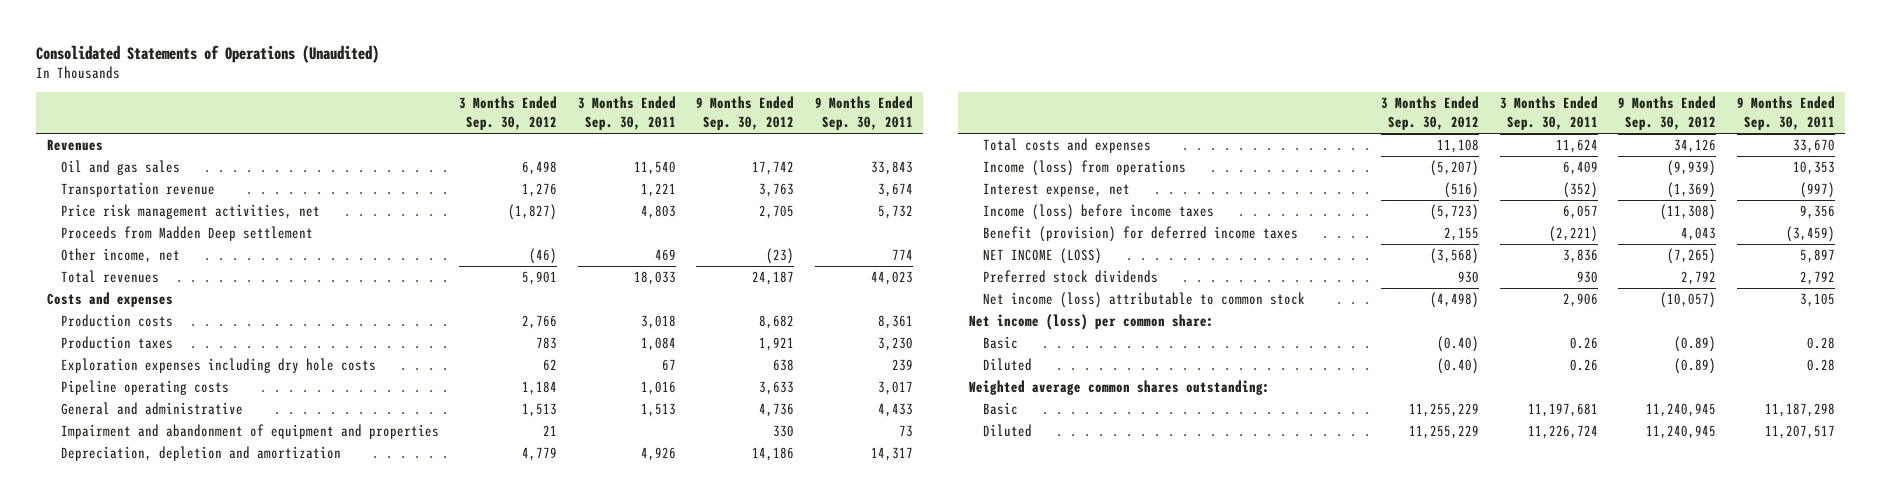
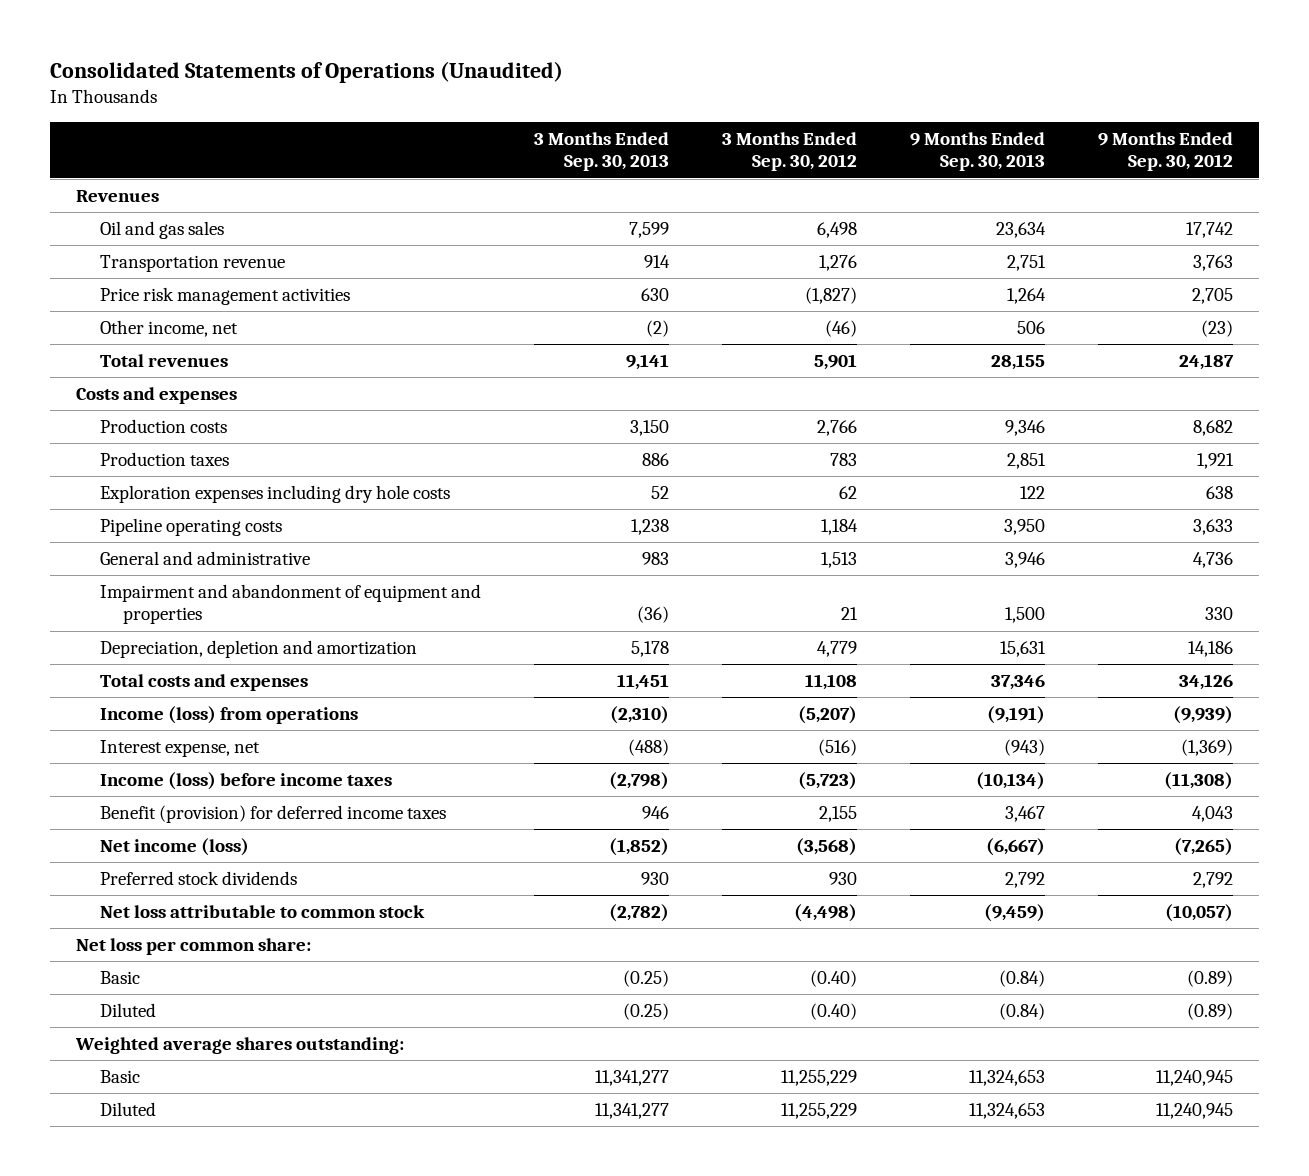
- | 3 Months Ended Sep. 30, 2012 | 3 Months Ended Sep. 30, 2011 | 9 Months Ended Sep. 30, 2012 | 9 Months Ended Sep. 30, 2011
+ | 3 Months Ended Sep. 30, 2013 | 3 Months Ended Sep. 30, 2012 | 9 Months Ended Sep. 30, 2013 | 9 Months Ended Sep. 30, 2012
- Price risk management activities, net | (1,827) | 4,803 | 2,705 | 5,732
- Proceeds from Madden Deep settlement
+ Price risk management activities | 630 | (1,827) | 1,264 | 2,705
- NET INCOME (LOSS) | (3,568) | 3,836 | (7,265) | 5,897
+ Net income (loss) | (1,852) | (3,568) | (6,667) | (7,265)
- Net income (loss) attributable to common stock | (4,498) | 2,906 | (10,057) | 3,105
- Net income (loss) per common share:
+ Net loss attributable to common stock | (2,782) | (4,498) | (9,459) | (10,057)
+ Net loss per common share:
- Weighted average common shares outstanding:
+ Weighted average shares outstanding:

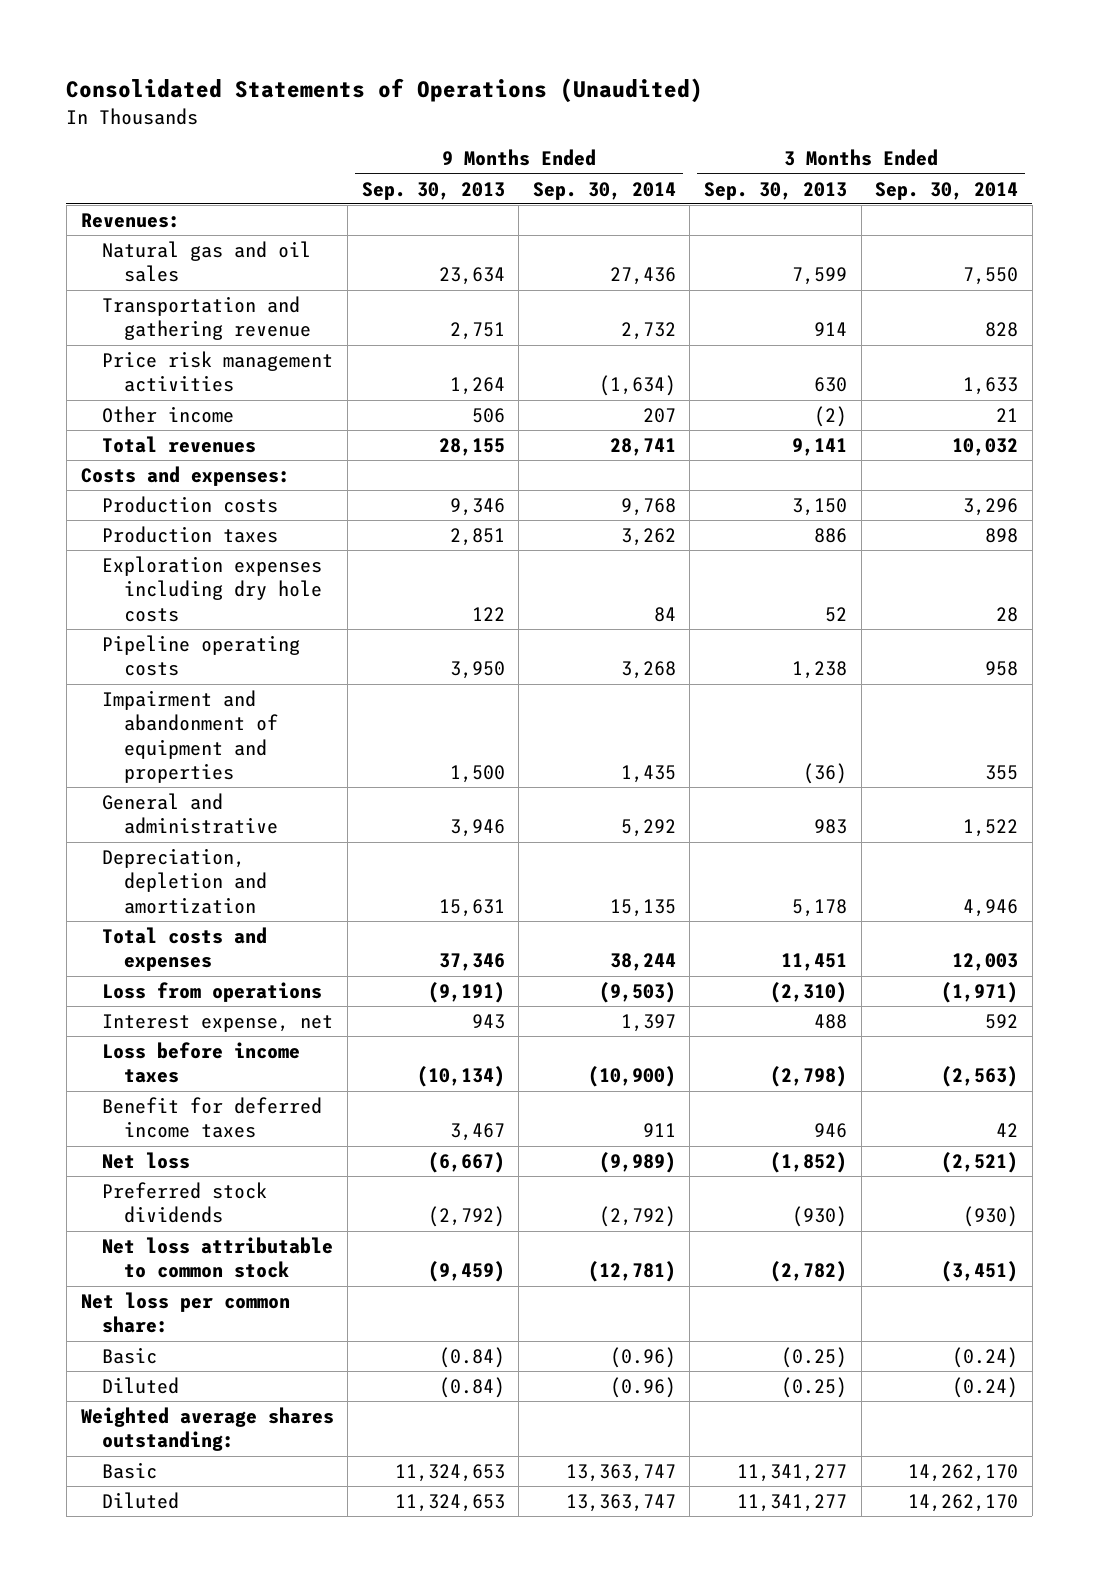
- | 3 Months Ended Sep. 30, 2013 | 3 Months Ended Sep. 30, 2012 | 9 Months Ended Sep. 30, 2013 | 9 Months Ended Sep. 30, 2012
+ | 9 Months Ended Sep. 30, 2013 | 9 Months Ended Sep. 30, 2014 | 3 Months Ended Sep. 30, 2013 | 3 Months Ended Sep. 30, 2014
- Revenues
- Oil and gas sales | 7,599 | 6,498 | 23,634 | 17,742
- Transportation revenue | 914 | 1,276 | 2,751 | 3,763
+ Revenues:
+ Natural gas and oil sales | 23,634 | 27,436 | 7,599 | 7,550
+ Transportation and gathering revenue | 2,751 | 2,732 | 914 | 828
- Other income, net | (2) | (46) | 506 | (23)
+ Other income | 506 | 207 | (2) | 21
- Costs and expenses
+ Costs and expenses:
moved down: General and administrative | 3,946 | 5,292 | 983 | 1,522
- Income (loss) from operations | (2,310) | (5,207) | (9,191) | (9,939)
- Interest expense, net | (488) | (516) | (943) | (1,369)
- Income (loss) before income taxes | (2,798) | (5,723) | (10,134) | (11,308)
- Benefit (provision) for deferred income taxes | 946 | 2,155 | 3,467 | 4,043
- Net income (loss) | (1,852) | (3,568) | (6,667) | (7,265)
- Preferred stock dividends | 930 | 930 | 2,792 | 2,792
+ Loss from operations | (9,191) | (9,503) | (2,310) | (1,971)
+ Interest expense, net | 943 | 1,397 | 488 | 592
+ Loss before income taxes | (10,134) | (10,900) | (2,798) | (2,563)
+ Benefit for deferred income taxes | 3,467 | 911 | 946 | 42
+ Net loss | (6,667) | (9,989) | (1,852) | (2,521)
+ Preferred stock dividends | (2,792) | (2,792) | (930) | (930)

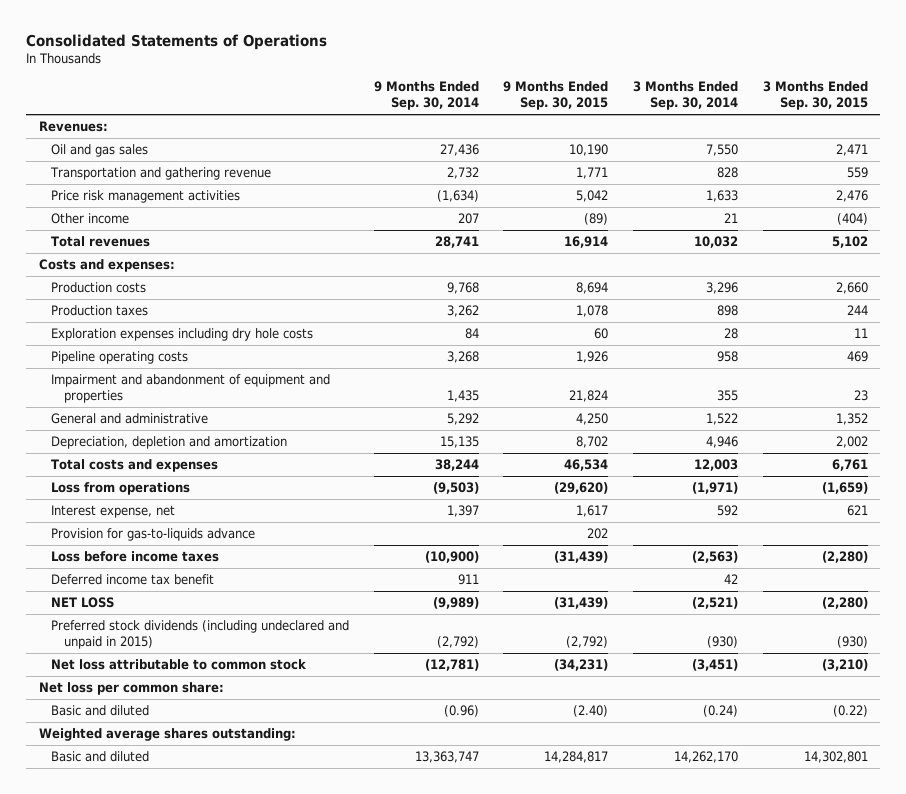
- Consolidated Statements of Operations (Unaudited)
+ Consolidated Statements of Operations
- | 9 Months Ended Sep. 30, 2013 | 9 Months Ended Sep. 30, 2014 | 3 Months Ended Sep. 30, 2013 | 3 Months Ended Sep. 30, 2014
+ | 9 Months Ended Sep. 30, 2014 | 9 Months Ended Sep. 30, 2015 | 3 Months Ended Sep. 30, 2014 | 3 Months Ended Sep. 30, 2015
- Natural gas and oil sales | 23,634 | 27,436 | 7,599 | 7,550
+ Oil and gas sales | 27,436 | 10,190 | 7,550 | 2,471
+ Provision for gas-to-liquids advance | | 202 | |
- Benefit for deferred income taxes | 3,467 | 911 | 946 | 42
- Net loss | (6,667) | (9,989) | (1,852) | (2,521)
- Preferred stock dividends | (2,792) | (2,792) | (930) | (930)
+ Deferred income tax benefit | 911 | | 42 |
+ NET LOSS | (9,989) | (31,439) | (2,521) | (2,280)
+ Preferred stock dividends (including undeclared and unpaid in 2015) | (2,792) | (2,792) | (930) | (930)
- Basic | (0.84) | (0.96) | (0.25) | (0.24)
- Diluted | (0.84) | (0.96) | (0.25) | (0.24)
+ Basic and diluted | (0.96) | (2.40) | (0.24) | (0.22)
- Basic | 11,324,653 | 13,363,747 | 11,341,277 | 14,262,170
- Diluted | 11,324,653 | 13,363,747 | 11,341,277 | 14,262,170
+ Basic and diluted | 13,363,747 | 14,284,817 | 14,262,170 | 14,302,801

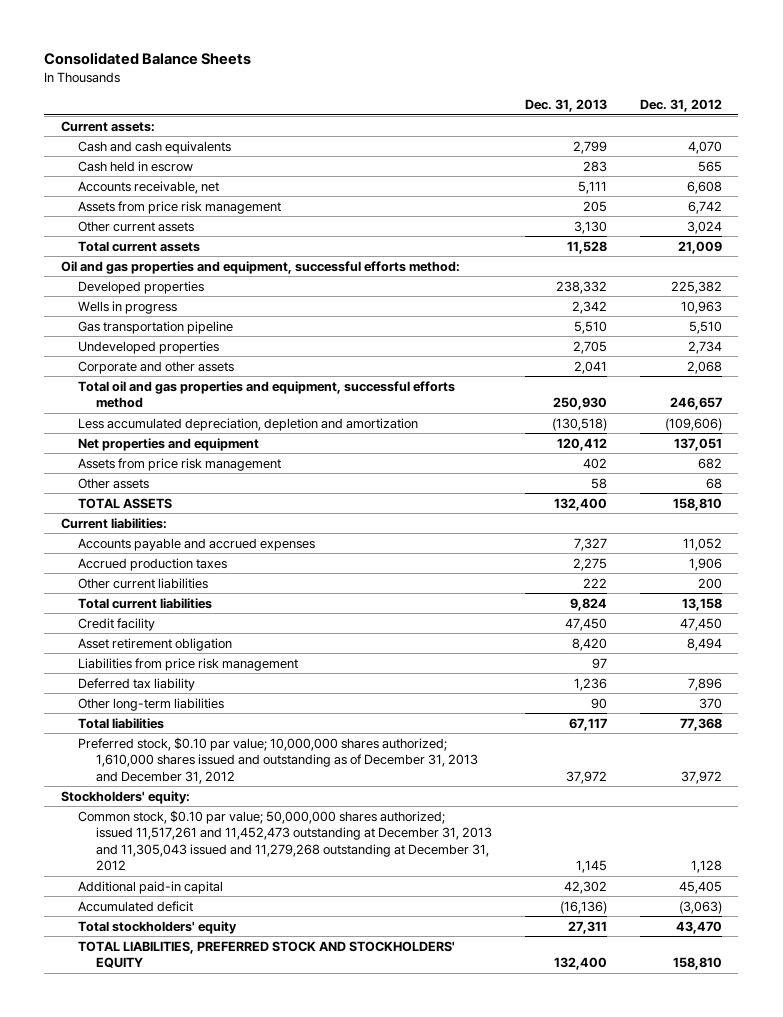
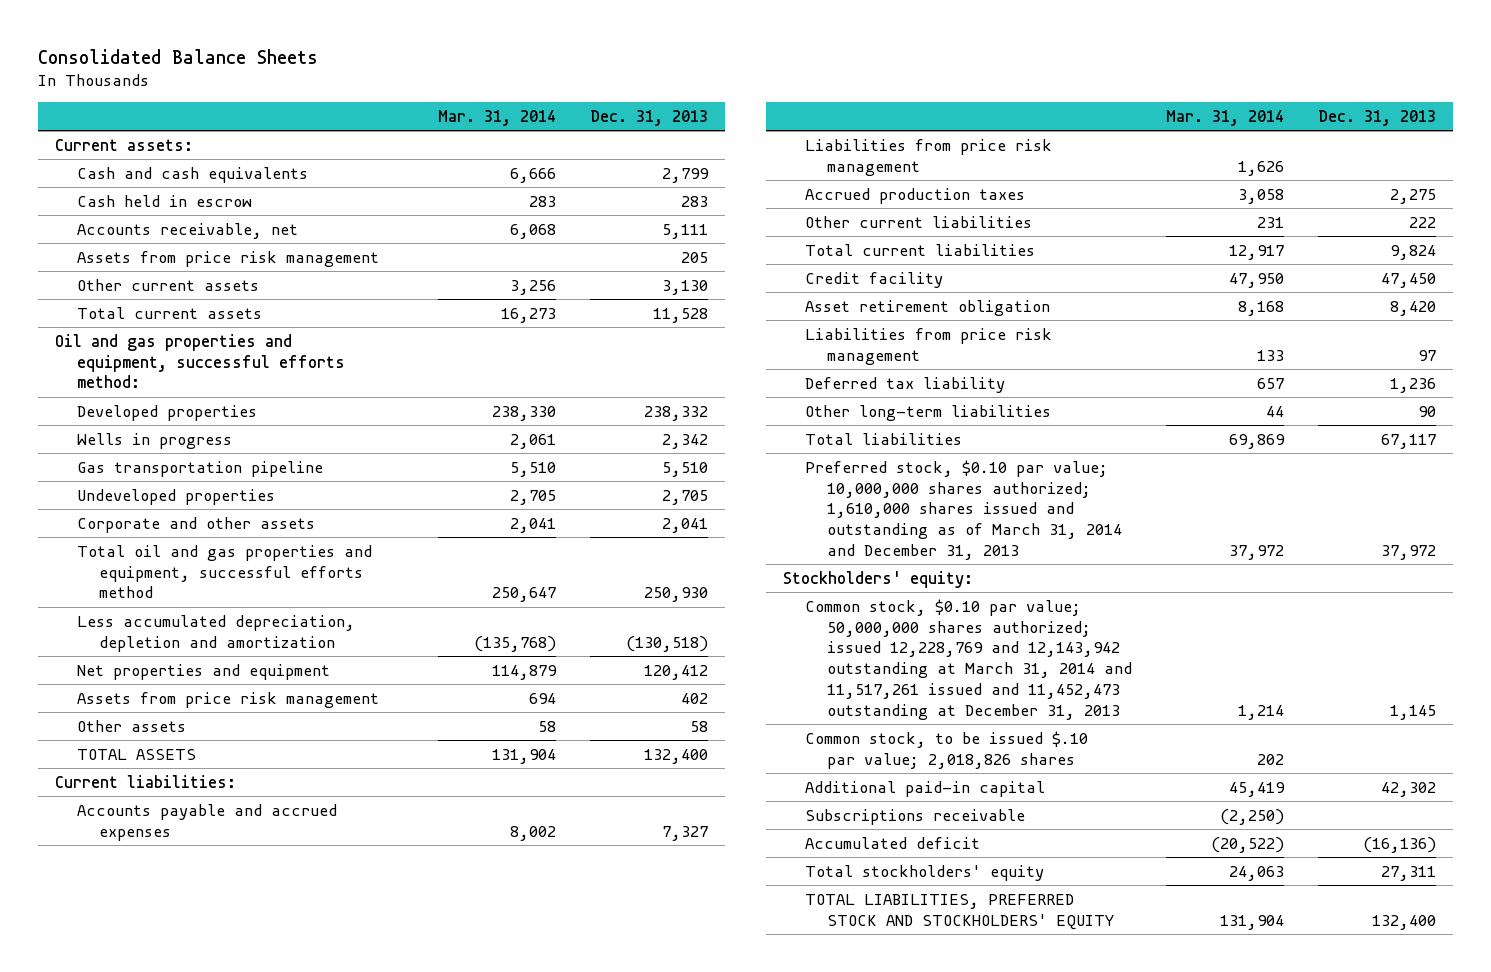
- | Dec. 31, 2013 | Dec. 31, 2012
+ | Mar. 31, 2014 | Dec. 31, 2013
+ Liabilities from price risk management | 1,626 |
- Preferred stock, $0.10 par value; 10,000,000 shares authorized; 1,610,000 shares issued and outstanding as of December 31, 2013 and December 31, 2012 | 37,972 | 37,972
+ Preferred stock, $0.10 par value; 10,000,000 shares authorized; 1,610,000 shares issued and outstanding as of March 31, 2014 and December 31, 2013 | 37,972 | 37,972
- Common stock, $0.10 par value; 50,000,000 shares authorized; issued 11,517,261 and 11,452,473 outstanding at December 31, 2013 and 11,305,043 issued and 11,279,268 outstanding at December 31, 2012 | 1,145 | 1,128
+ Common stock, $0.10 par value; 50,000,000 shares authorized; issued 12,228,769 and 12,143,942 outstanding at March 31, 2014 and 11,517,261 issued and 11,452,473 outstanding at December 31, 2013 | 1,214 | 1,145
+ Common stock, to be issued $.10 par value; 2,018,826 shares | 202 |
+ Subscriptions receivable | (2,250) |

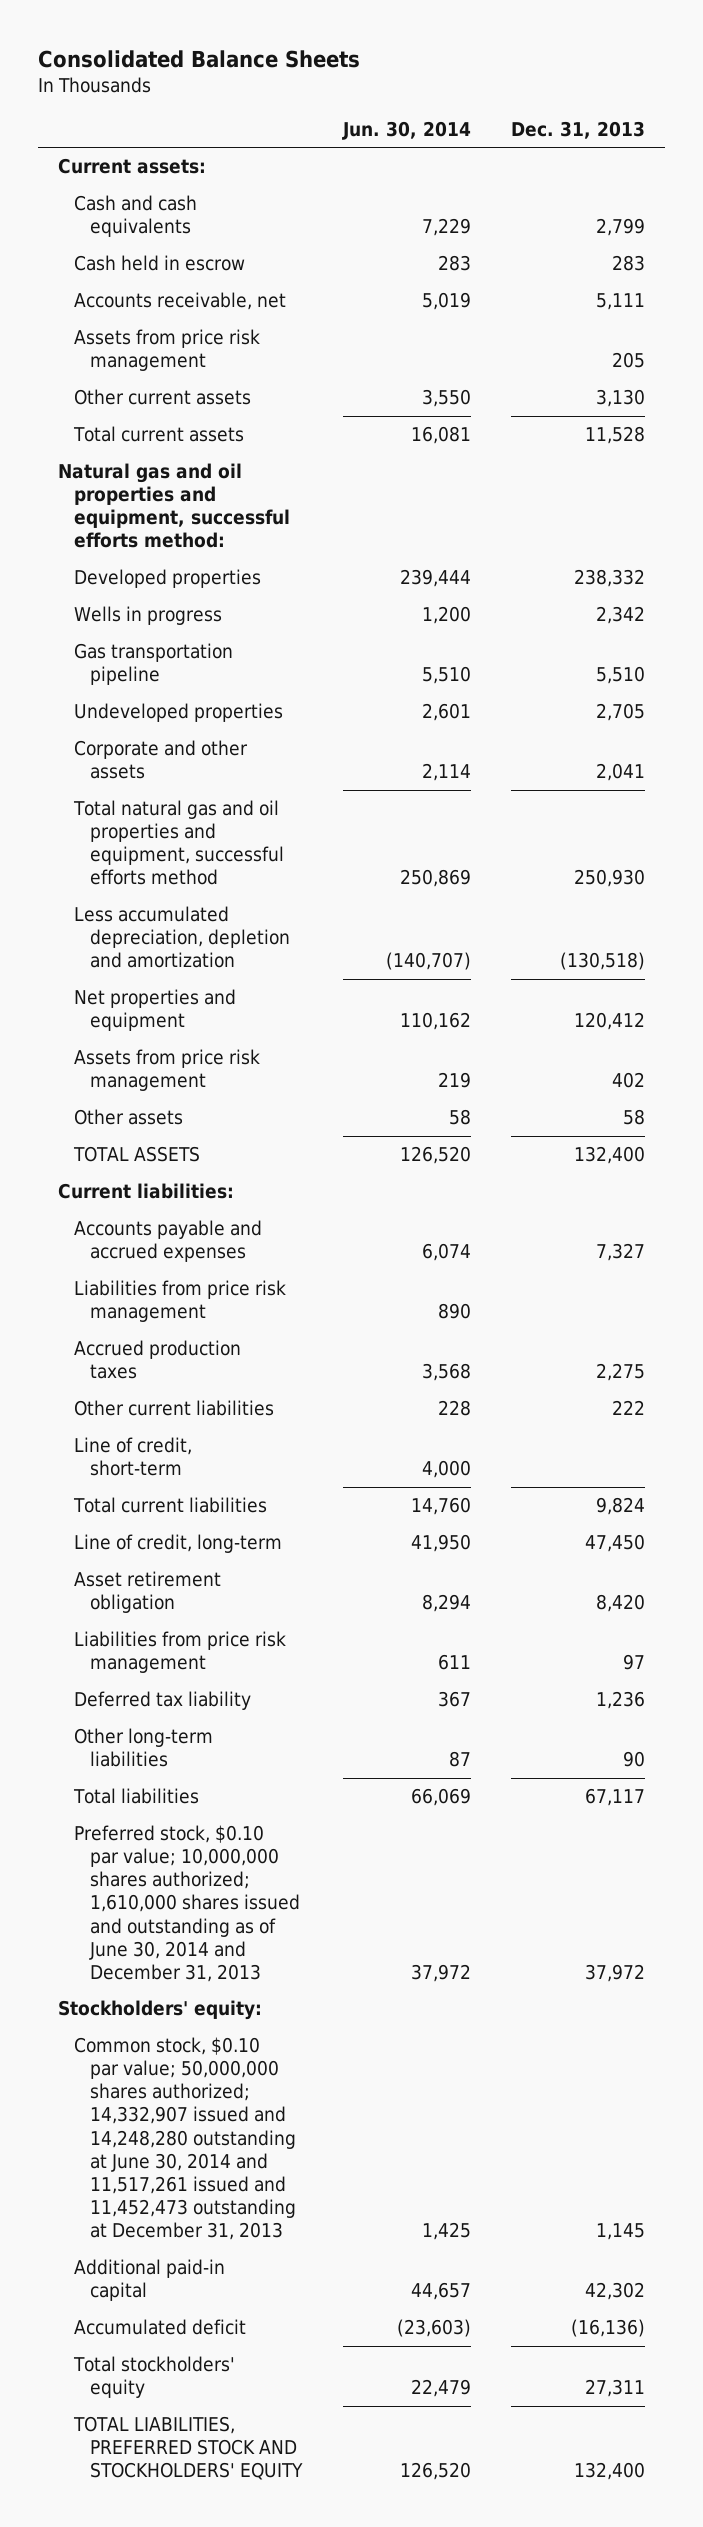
- | Mar. 31, 2014 | Dec. 31, 2013
+ | Jun. 30, 2014 | Dec. 31, 2013
- Oil and gas properties and equipment, successful efforts method:
+ Natural gas and oil properties and equipment, successful efforts method:
- Total oil and gas properties and equipment, successful efforts method | 250,647 | 250,930
+ Total natural gas and oil properties and equipment, successful efforts method | 250,869 | 250,930
+ Line of credit, short-term | 4,000 |
- Credit facility | 47,950 | 47,450
+ Line of credit, long-term | 41,950 | 47,450
- Preferred stock, $0.10 par value; 10,000,000 shares authorized; 1,610,000 shares issued and outstanding as of March 31, 2014 and December 31, 2013 | 37,972 | 37,972
+ Preferred stock, $0.10 par value; 10,000,000 shares authorized; 1,610,000 shares issued and outstanding as of June 30, 2014 and December 31, 2013 | 37,972 | 37,972
- Common stock, $0.10 par value; 50,000,000 shares authorized; issued 12,228,769 and 12,143,942 outstanding at March 31, 2014 and 11,517,261 issued and 11,452,473 outstanding at December 31, 2013 | 1,214 | 1,145
- Common stock, to be issued $.10 par value; 2,018,826 shares | 202 |
+ Common stock, $0.10 par value; 50,000,000 shares authorized; 14,332,907 issued and 14,248,280 outstanding at June 30, 2014 and 11,517,261 issued and 11,452,473 outstanding at December 31, 2013 | 1,425 | 1,145
- Subscriptions receivable | (2,250) |

